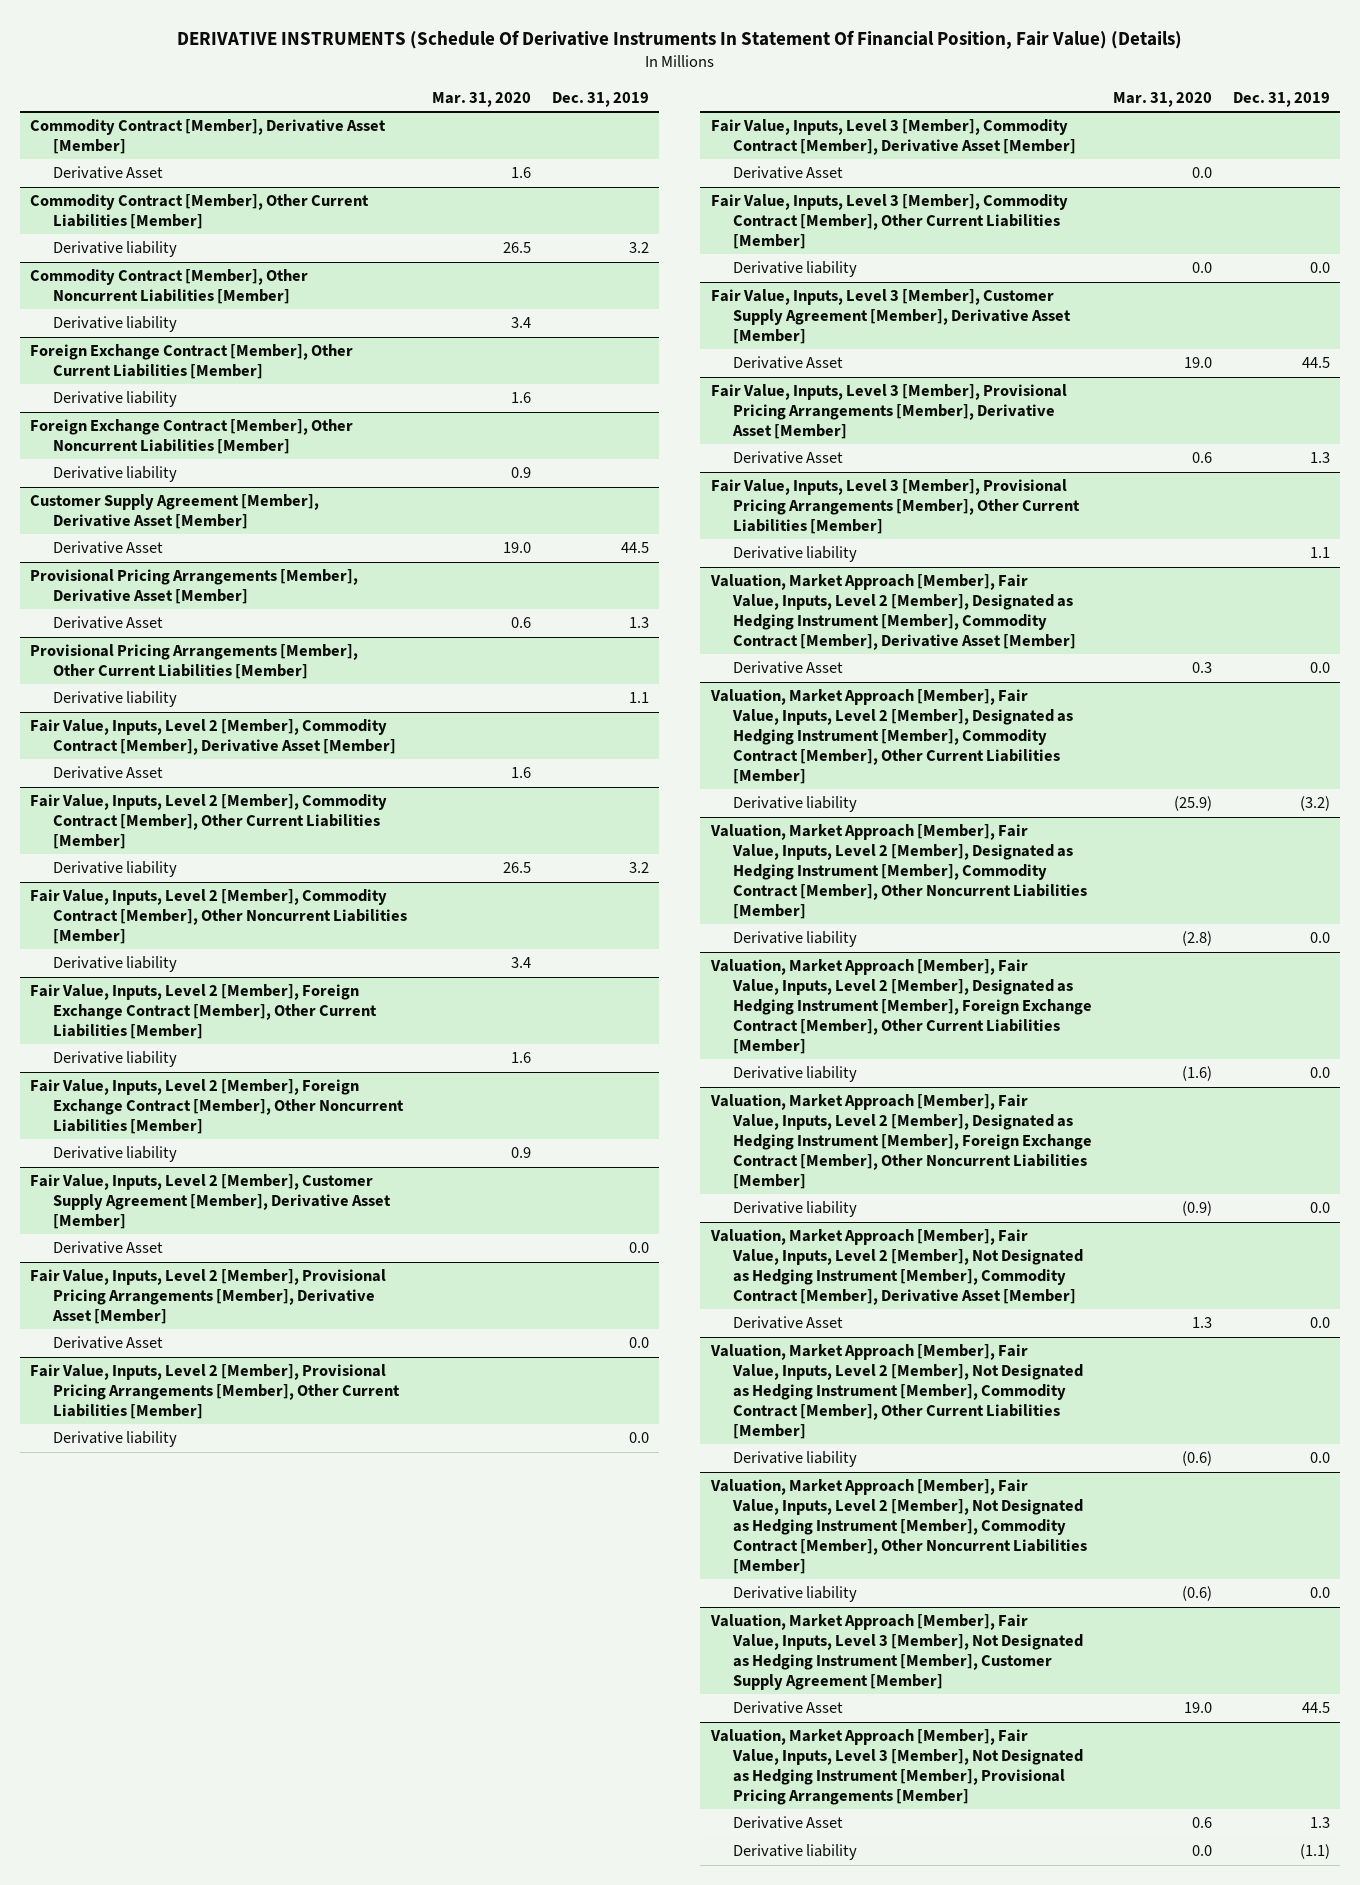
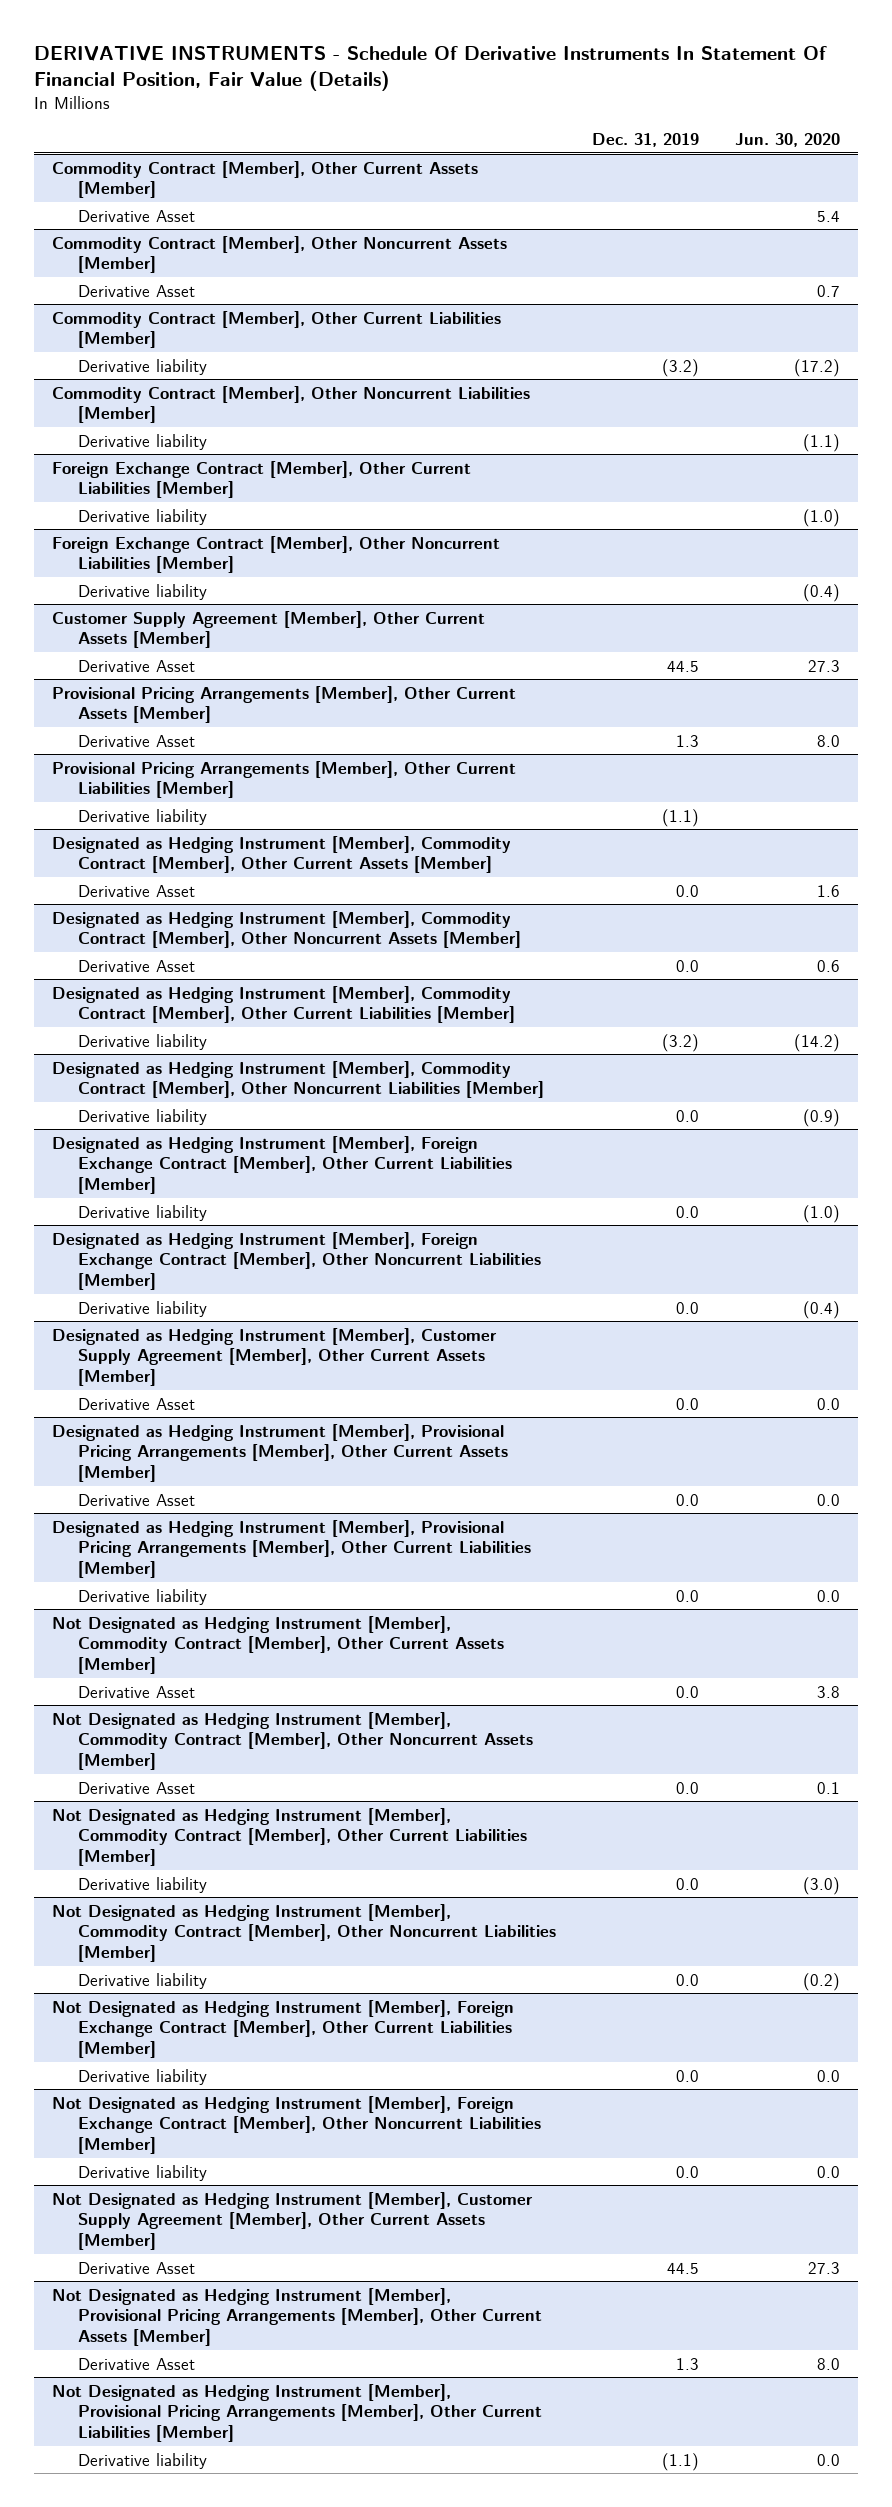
- DERIVATIVE INSTRUMENTS (Schedule Of Derivative Instruments In Statement Of Financial Position, Fair Value) (Details)
+ DERIVATIVE INSTRUMENTS - Schedule Of Derivative Instruments In Statement Of Financial Position, Fair Value (Details)
- | Mar. 31, 2020 | Dec. 31, 2019
+ | Dec. 31, 2019 | Jun. 30, 2020
- Commodity Contract [Member], Derivative Asset [Member]
+ Commodity Contract [Member], Other Current Assets [Member]
+ Commodity Contract [Member], Other Noncurrent Assets [Member]
+ Derivative Asset | | 0.7
@ Commodity Contract [Member], Other Current Liabilities [Member]
- Derivative liability | 26.5 | 3.2
+ Derivative liability | (3.2) | (17.2)
- Customer Supply Agreement [Member], Derivative Asset [Member]
+ Customer Supply Agreement [Member], Other Current Assets [Member]
- Provisional Pricing Arrangements [Member], Derivative Asset [Member]
+ Provisional Pricing Arrangements [Member], Other Current Assets [Member]
@ Provisional Pricing Arrangements [Member], Other Current Liabilities [Member]
- Derivative liability | | 1.1
- Fair Value, Inputs, Level 2 [Member], Commodity Contract [Member], Derivative Asset [Member]
- Derivative Asset | 1.6 |
- Fair Value, Inputs, Level 2 [Member], Commodity Contract [Member], Other Current Liabilities [Member]
- Derivative liability | 26.5 | 3.2
- Fair Value, Inputs, Level 2 [Member], Commodity Contract [Member], Other Noncurrent Liabilities [Member]
- Derivative liability | 3.4 |
- Fair Value, Inputs, Level 2 [Member], Foreign Exchange Contract [Member], Other Current Liabilities [Member]
- Derivative liability | 1.6 |
- Fair Value, Inputs, Level 2 [Member], Foreign Exchange Contract [Member], Other Noncurrent Liabilities [Member]
- Derivative liability | 0.9 |
- Fair Value, Inputs, Level 2 [Member], Customer Supply Agreement [Member], Derivative Asset [Member]
@ Provisional Pricing Arrangements [Member], Other Current Liabilities [Member]
+ Derivative liability | (1.1) |
+ Designated as Hedging Instrument [Member], Commodity Contract [Member], Other Current Assets [Member]
- Fair Value, Inputs, Level 2 [Member], Provisional Pricing Arrangements [Member], Derivative Asset [Member]
+ Designated as Hedging Instrument [Member], Commodity Contract [Member], Other Noncurrent Assets [Member]
- Fair Value, Inputs, Level 2 [Member], Provisional Pricing Arrangements [Member], Other Current Liabilities [Member]
+ Designated as Hedging Instrument [Member], Commodity Contract [Member], Other Current Liabilities [Member]
+ Derivative liability | (3.2) | (14.2)
+ Designated as Hedging Instrument [Member], Commodity Contract [Member], Other Noncurrent Liabilities [Member]
- Fair Value, Inputs, Level 3 [Member], Commodity Contract [Member], Derivative Asset [Member]
- Derivative Asset | 0.0 |
- Fair Value, Inputs, Level 3 [Member], Commodity Contract [Member], Other Current Liabilities [Member]
+ Designated as Hedging Instrument [Member], Foreign Exchange Contract [Member], Other Current Liabilities [Member]
- Fair Value, Inputs, Level 3 [Member], Customer Supply Agreement [Member], Derivative Asset [Member]
- Derivative Asset | 19.0 | 44.5
- Fair Value, Inputs, Level 3 [Member], Provisional Pricing Arrangements [Member], Derivative Asset [Member]
- Derivative Asset | 0.6 | 1.3
- Fair Value, Inputs, Level 3 [Member], Provisional Pricing Arrangements [Member], Other Current Liabilities [Member]
- Derivative liability | | 1.1
- Valuation, Market Approach [Member], Fair Value, Inputs, Level 2 [Member], Designated as Hedging Instrument [Member], Commodity Contract [Member], Derivative Asset [Member]
+ Designated as Hedging Instrument [Member], Foreign Exchange Contract [Member], Other Noncurrent Liabilities [Member]
+ Derivative liability | 0.0 | (0.4)
+ Designated as Hedging Instrument [Member], Customer Supply Agreement [Member], Other Current Assets [Member]
- Valuation, Market Approach [Member], Fair Value, Inputs, Level 2 [Member], Designated as Hedging Instrument [Member], Commodity Contract [Member], Other Current Liabilities [Member]
- Derivative liability | (25.9) | (3.2)
- Valuation, Market Approach [Member], Fair Value, Inputs, Level 2 [Member], Designated as Hedging Instrument [Member], Commodity Contract [Member], Other Noncurrent Liabilities [Member]
+ Designated as Hedging Instrument [Member], Provisional Pricing Arrangements [Member], Other Current Assets [Member]
+ Derivative Asset | 0.0 | 0.0
+ Designated as Hedging Instrument [Member], Provisional Pricing Arrangements [Member], Other Current Liabilities [Member]
- Valuation, Market Approach [Member], Fair Value, Inputs, Level 2 [Member], Designated as Hedging Instrument [Member], Foreign Exchange Contract [Member], Other Current Liabilities [Member]
+ Not Designated as Hedging Instrument [Member], Commodity Contract [Member], Other Current Assets [Member]
+ Derivative Asset | 0.0 | 3.8
+ Not Designated as Hedging Instrument [Member], Commodity Contract [Member], Other Noncurrent Assets [Member]
+ Derivative Asset | 0.0 | 0.1
+ Not Designated as Hedging Instrument [Member], Commodity Contract [Member], Other Current Liabilities [Member]
- Valuation, Market Approach [Member], Fair Value, Inputs, Level 2 [Member], Designated as Hedging Instrument [Member], Foreign Exchange Contract [Member], Other Noncurrent Liabilities [Member]
+ Not Designated as Hedging Instrument [Member], Commodity Contract [Member], Other Noncurrent Liabilities [Member]
- Valuation, Market Approach [Member], Fair Value, Inputs, Level 2 [Member], Not Designated as Hedging Instrument [Member], Commodity Contract [Member], Derivative Asset [Member]
- Derivative Asset | 1.3 | 0.0
- Valuation, Market Approach [Member], Fair Value, Inputs, Level 2 [Member], Not Designated as Hedging Instrument [Member], Commodity Contract [Member], Other Current Liabilities [Member]
+ Not Designated as Hedging Instrument [Member], Foreign Exchange Contract [Member], Other Current Liabilities [Member]
- Valuation, Market Approach [Member], Fair Value, Inputs, Level 2 [Member], Not Designated as Hedging Instrument [Member], Commodity Contract [Member], Other Noncurrent Liabilities [Member]
+ Not Designated as Hedging Instrument [Member], Foreign Exchange Contract [Member], Other Noncurrent Liabilities [Member]
- Valuation, Market Approach [Member], Fair Value, Inputs, Level 3 [Member], Not Designated as Hedging Instrument [Member], Customer Supply Agreement [Member]
+ Not Designated as Hedging Instrument [Member], Customer Supply Agreement [Member], Other Current Assets [Member]
- Valuation, Market Approach [Member], Fair Value, Inputs, Level 3 [Member], Not Designated as Hedging Instrument [Member], Provisional Pricing Arrangements [Member]
+ Not Designated as Hedging Instrument [Member], Provisional Pricing Arrangements [Member], Other Current Assets [Member]
+ Not Designated as Hedging Instrument [Member], Provisional Pricing Arrangements [Member], Other Current Liabilities [Member]

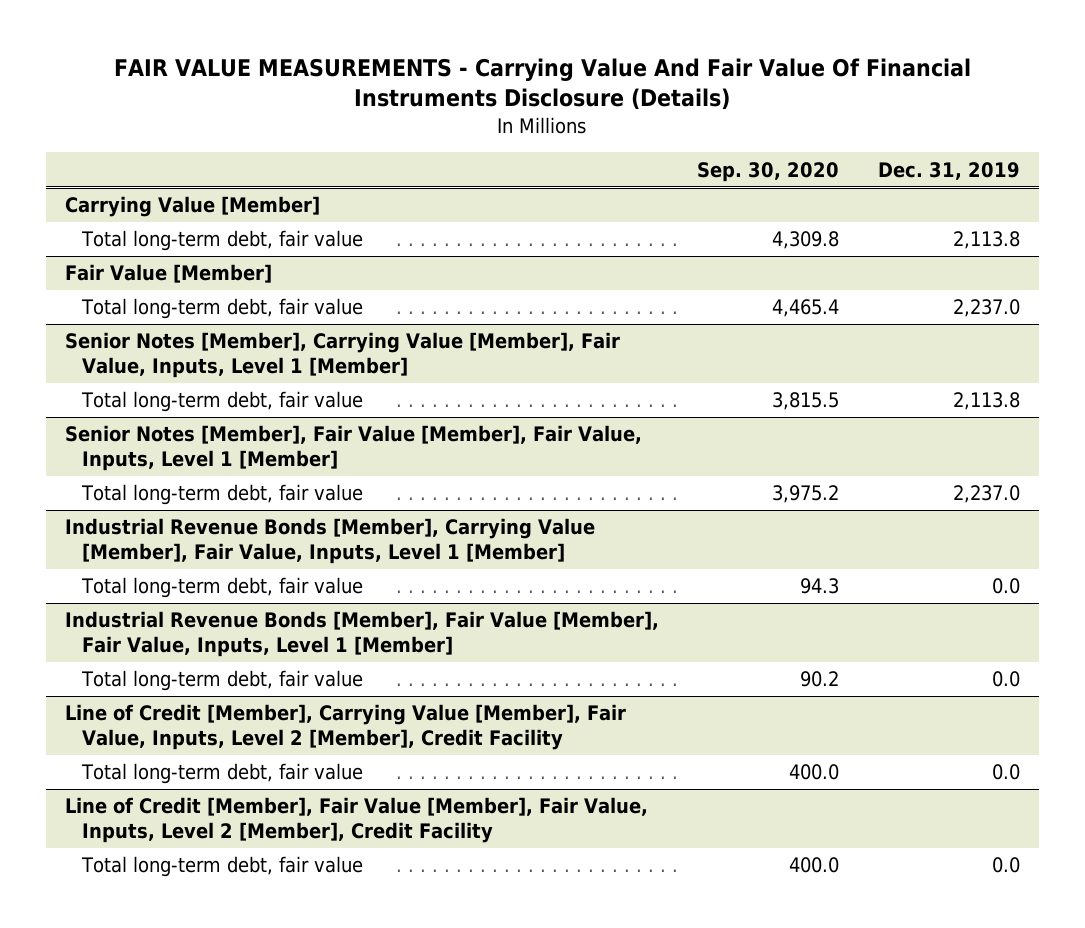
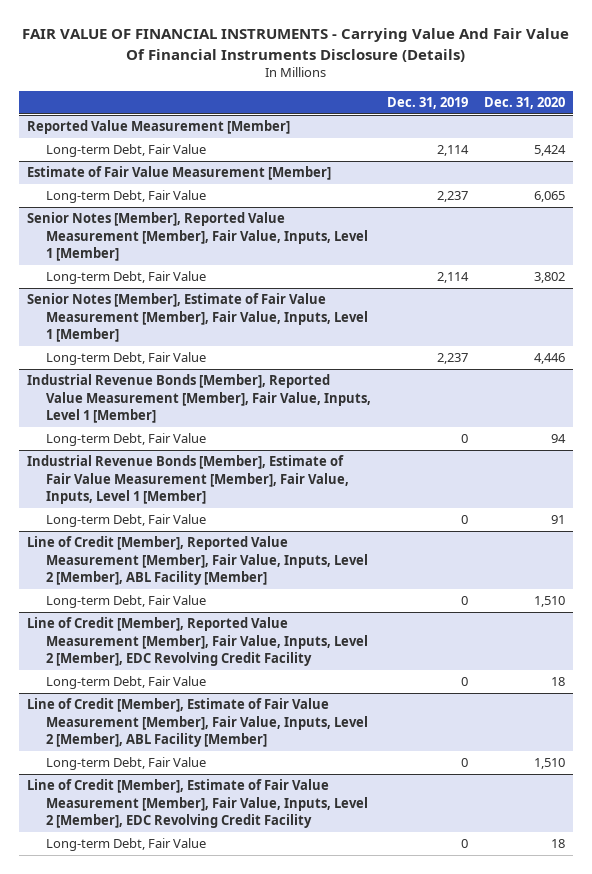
- FAIR VALUE MEASUREMENTS - Carrying Value And Fair Value Of Financial Instruments Disclosure (Details)
+ FAIR VALUE OF FINANCIAL INSTRUMENTS - Carrying Value And Fair Value Of Financial Instruments Disclosure (Details)
- | Sep. 30, 2020 | Dec. 31, 2019
+ | Dec. 31, 2019 | Dec. 31, 2020
- Carrying Value [Member]
- Total long-term debt, fair value | 4,309.8 | 2,113.8
- Fair Value [Member]
- Total long-term debt, fair value | 4,465.4 | 2,237.0
- Senior Notes [Member], Carrying Value [Member], Fair Value, Inputs, Level 1 [Member]
- Total long-term debt, fair value | 3,815.5 | 2,113.8
- Senior Notes [Member], Fair Value [Member], Fair Value, Inputs, Level 1 [Member]
- Total long-term debt, fair value | 3,975.2 | 2,237.0
- Industrial Revenue Bonds [Member], Carrying Value [Member], Fair Value, Inputs, Level 1 [Member]
- Total long-term debt, fair value | 94.3 | 0.0
- Industrial Revenue Bonds [Member], Fair Value [Member], Fair Value, Inputs, Level 1 [Member]
- Total long-term debt, fair value | 90.2 | 0.0
- Line of Credit [Member], Carrying Value [Member], Fair Value, Inputs, Level 2 [Member], Credit Facility
- Total long-term debt, fair value | 400.0 | 0.0
- Line of Credit [Member], Fair Value [Member], Fair Value, Inputs, Level 2 [Member], Credit Facility
- Total long-term debt, fair value | 400.0 | 0.0
+ Reported Value Measurement [Member]
+ Long-term Debt, Fair Value | 2,114 | 5,424
+ Estimate of Fair Value Measurement [Member]
+ Long-term Debt, Fair Value | 2,237 | 6,065
+ Senior Notes [Member], Reported Value Measurement [Member], Fair Value, Inputs, Level 1 [Member]
+ Long-term Debt, Fair Value | 2,114 | 3,802
+ Senior Notes [Member], Estimate of Fair Value Measurement [Member], Fair Value, Inputs, Level 1 [Member]
+ Long-term Debt, Fair Value | 2,237 | 4,446
+ Industrial Revenue Bonds [Member], Reported Value Measurement [Member], Fair Value, Inputs, Level 1 [Member]
+ Long-term Debt, Fair Value | 0 | 94
+ Industrial Revenue Bonds [Member], Estimate of Fair Value Measurement [Member], Fair Value, Inputs, Level 1 [Member]
+ Long-term Debt, Fair Value | 0 | 91
+ Line of Credit [Member], Reported Value Measurement [Member], Fair Value, Inputs, Level 2 [Member], ABL Facility [Member]
+ Long-term Debt, Fair Value | 0 | 1,510
+ Line of Credit [Member], Reported Value Measurement [Member], Fair Value, Inputs, Level 2 [Member], EDC Revolving Credit Facility
+ Long-term Debt, Fair Value | 0 | 18
+ Line of Credit [Member], Estimate of Fair Value Measurement [Member], Fair Value, Inputs, Level 2 [Member], ABL Facility [Member]
+ Long-term Debt, Fair Value | 0 | 1,510
+ Line of Credit [Member], Estimate of Fair Value Measurement [Member], Fair Value, Inputs, Level 2 [Member], EDC Revolving Credit Facility
+ Long-term Debt, Fair Value | 0 | 18

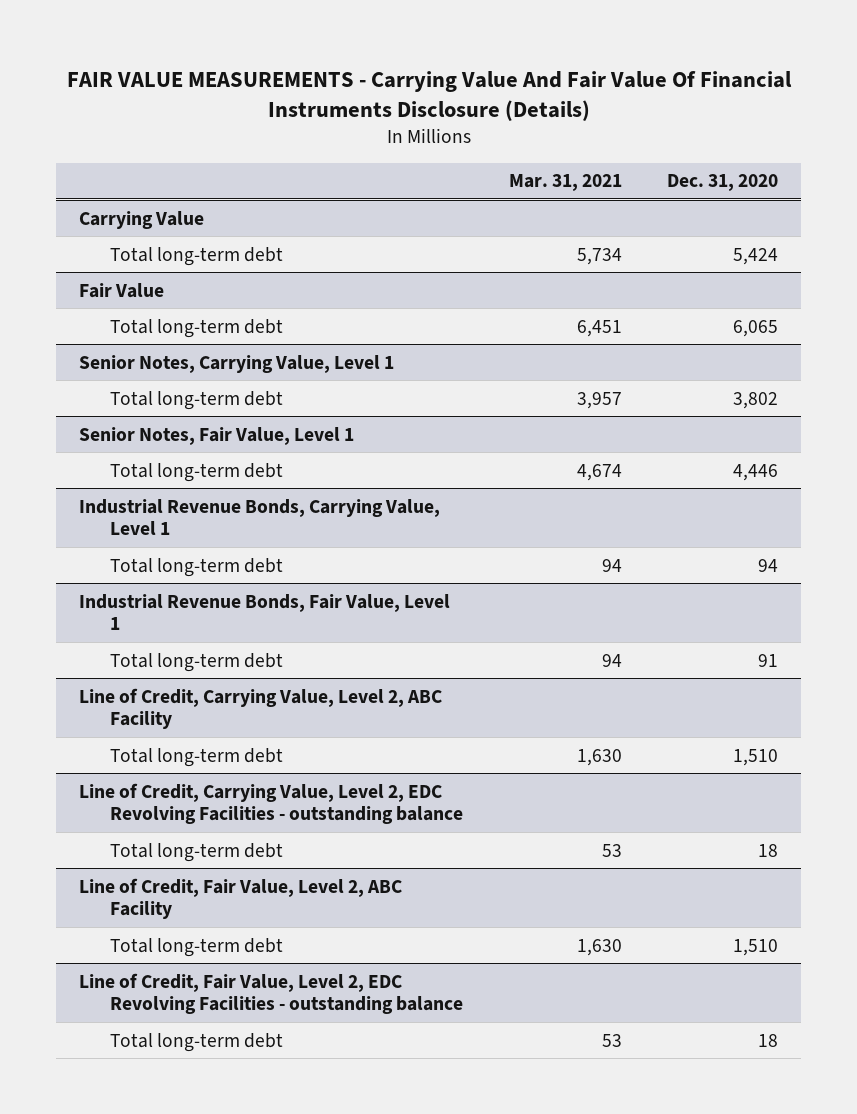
- FAIR VALUE OF FINANCIAL INSTRUMENTS - Carrying Value And Fair Value Of Financial Instruments Disclosure (Details)
+ FAIR VALUE MEASUREMENTS - Carrying Value And Fair Value Of Financial Instruments Disclosure (Details)
- | Dec. 31, 2019 | Dec. 31, 2020
+ | Mar. 31, 2021 | Dec. 31, 2020
- Reported Value Measurement [Member]
- Long-term Debt, Fair Value | 2,114 | 5,424
- Estimate of Fair Value Measurement [Member]
- Long-term Debt, Fair Value | 2,237 | 6,065
- Senior Notes [Member], Reported Value Measurement [Member], Fair Value, Inputs, Level 1 [Member]
- Long-term Debt, Fair Value | 2,114 | 3,802
- Senior Notes [Member], Estimate of Fair Value Measurement [Member], Fair Value, Inputs, Level 1 [Member]
- Long-term Debt, Fair Value | 2,237 | 4,446
- Industrial Revenue Bonds [Member], Reported Value Measurement [Member], Fair Value, Inputs, Level 1 [Member]
- Long-term Debt, Fair Value | 0 | 94
- Industrial Revenue Bonds [Member], Estimate of Fair Value Measurement [Member], Fair Value, Inputs, Level 1 [Member]
- Long-term Debt, Fair Value | 0 | 91
- Line of Credit [Member], Reported Value Measurement [Member], Fair Value, Inputs, Level 2 [Member], ABL Facility [Member]
- Long-term Debt, Fair Value | 0 | 1,510
- Line of Credit [Member], Reported Value Measurement [Member], Fair Value, Inputs, Level 2 [Member], EDC Revolving Credit Facility
- Long-term Debt, Fair Value | 0 | 18
- Line of Credit [Member], Estimate of Fair Value Measurement [Member], Fair Value, Inputs, Level 2 [Member], ABL Facility [Member]
- Long-term Debt, Fair Value | 0 | 1,510
- Line of Credit [Member], Estimate of Fair Value Measurement [Member], Fair Value, Inputs, Level 2 [Member], EDC Revolving Credit Facility
- Long-term Debt, Fair Value | 0 | 18
+ Carrying Value
+ Total long-term debt | 5,734 | 5,424
+ Fair Value
+ Total long-term debt | 6,451 | 6,065
+ Senior Notes, Carrying Value, Level 1
+ Total long-term debt | 3,957 | 3,802
+ Senior Notes, Fair Value, Level 1
+ Total long-term debt | 4,674 | 4,446
+ Industrial Revenue Bonds, Carrying Value, Level 1
+ Total long-term debt | 94 | 94
+ Industrial Revenue Bonds, Fair Value, Level 1
+ Total long-term debt | 94 | 91
+ Line of Credit, Carrying Value, Level 2, ABC Facility
+ Total long-term debt | 1,630 | 1,510
+ Line of Credit, Carrying Value, Level 2, EDC Revolving Facilities - outstanding balance
+ Total long-term debt | 53 | 18
+ Line of Credit, Fair Value, Level 2, ABC Facility
+ Total long-term debt | 1,630 | 1,510
+ Line of Credit, Fair Value, Level 2, EDC Revolving Facilities - outstanding balance
+ Total long-term debt | 53 | 18

